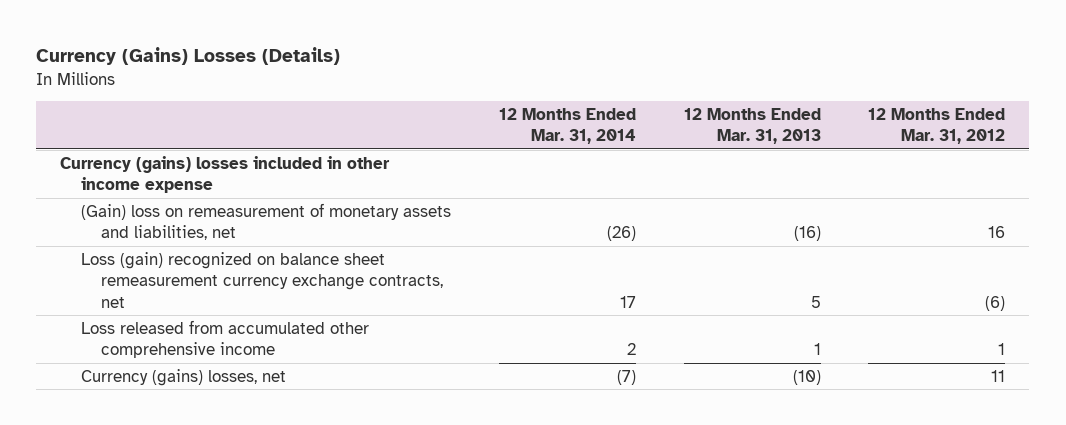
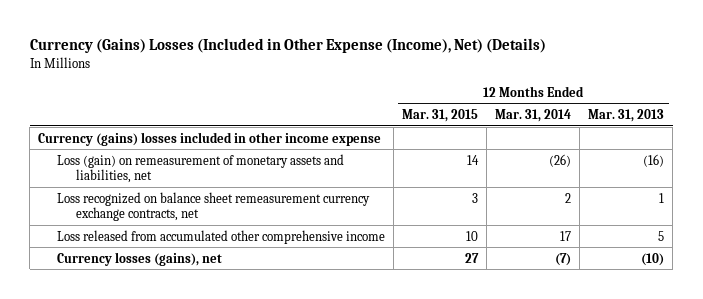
- Currency (Gains) Losses (Details)
+ Currency (Gains) Losses (Included in Other Expense (Income), Net) (Details)
- | 12 Months Ended Mar. 31, 2014 | 12 Months Ended Mar. 31, 2013 | 12 Months Ended Mar. 31, 2012
+ | 12 Months Ended Mar. 31, 2015 | 12 Months Ended Mar. 31, 2014 | 12 Months Ended Mar. 31, 2013
- (Gain) loss on remeasurement of monetary assets and liabilities, net | (26) | (16) | 16
- Loss (gain) recognized on balance sheet remeasurement currency exchange contracts, net | 17 | 5 | (6)
- Loss released from accumulated other comprehensive income | 2 | 1 | 1
- Currency (gains) losses, net | (7) | (10) | 11
+ Loss (gain) on remeasurement of monetary assets and liabilities, net | 14 | (26) | (16)
+ Loss recognized on balance sheet remeasurement currency exchange contracts, net | 3 | 2 | 1
+ Loss released from accumulated other comprehensive income | 10 | 17 | 5
+ Currency losses (gains), net | 27 | (7) | (10)

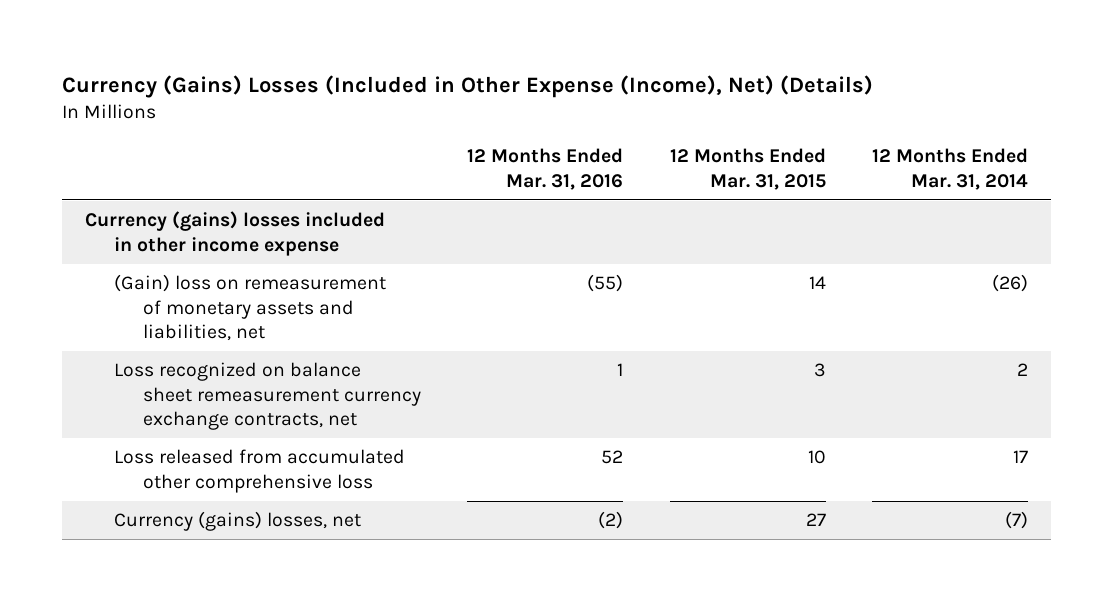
- | 12 Months Ended Mar. 31, 2015 | 12 Months Ended Mar. 31, 2014 | 12 Months Ended Mar. 31, 2013
+ | 12 Months Ended Mar. 31, 2016 | 12 Months Ended Mar. 31, 2015 | 12 Months Ended Mar. 31, 2014
- Loss (gain) on remeasurement of monetary assets and liabilities, net | 14 | (26) | (16)
+ (Gain) loss on remeasurement of monetary assets and liabilities, net | (55) | 14 | (26)
- Loss released from accumulated other comprehensive income | 10 | 17 | 5
- Currency losses (gains), net | 27 | (7) | (10)
+ Loss released from accumulated other comprehensive loss | 52 | 10 | 17
+ Currency (gains) losses, net | (2) | 27 | (7)

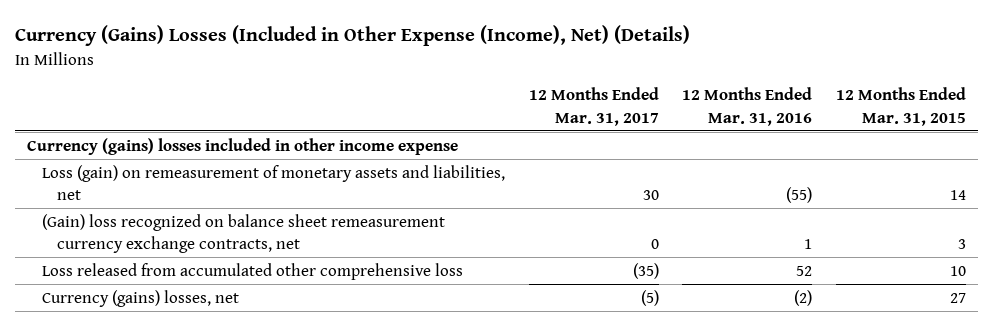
- | 12 Months Ended Mar. 31, 2016 | 12 Months Ended Mar. 31, 2015 | 12 Months Ended Mar. 31, 2014
+ | 12 Months Ended Mar. 31, 2017 | 12 Months Ended Mar. 31, 2016 | 12 Months Ended Mar. 31, 2015
- (Gain) loss on remeasurement of monetary assets and liabilities, net | (55) | 14 | (26)
- Loss recognized on balance sheet remeasurement currency exchange contracts, net | 1 | 3 | 2
+ Loss (gain) on remeasurement of monetary assets and liabilities, net | 30 | (55) | 14
+ (Gain) loss recognized on balance sheet remeasurement currency exchange contracts, net | 0 | 1 | 3

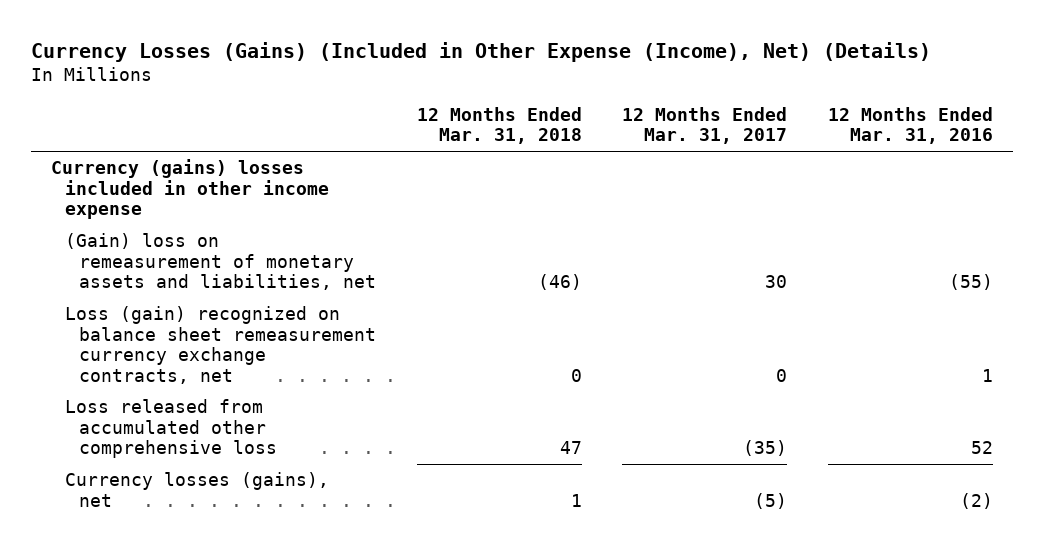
- Currency (Gains) Losses (Included in Other Expense (Income), Net) (Details)
+ Currency Losses (Gains) (Included in Other Expense (Income), Net) (Details)
- | 12 Months Ended Mar. 31, 2017 | 12 Months Ended Mar. 31, 2016 | 12 Months Ended Mar. 31, 2015
+ | 12 Months Ended Mar. 31, 2018 | 12 Months Ended Mar. 31, 2017 | 12 Months Ended Mar. 31, 2016
- Loss (gain) on remeasurement of monetary assets and liabilities, net | 30 | (55) | 14
- (Gain) loss recognized on balance sheet remeasurement currency exchange contracts, net | 0 | 1 | 3
+ (Gain) loss on remeasurement of monetary assets and liabilities, net | (46) | 30 | (55)
+ Loss (gain) recognized on balance sheet remeasurement currency exchange contracts, net | 0 | 0 | 1
- Currency (gains) losses, net | (5) | (2) | 27
+ Currency losses (gains), net | 1 | (5) | (2)

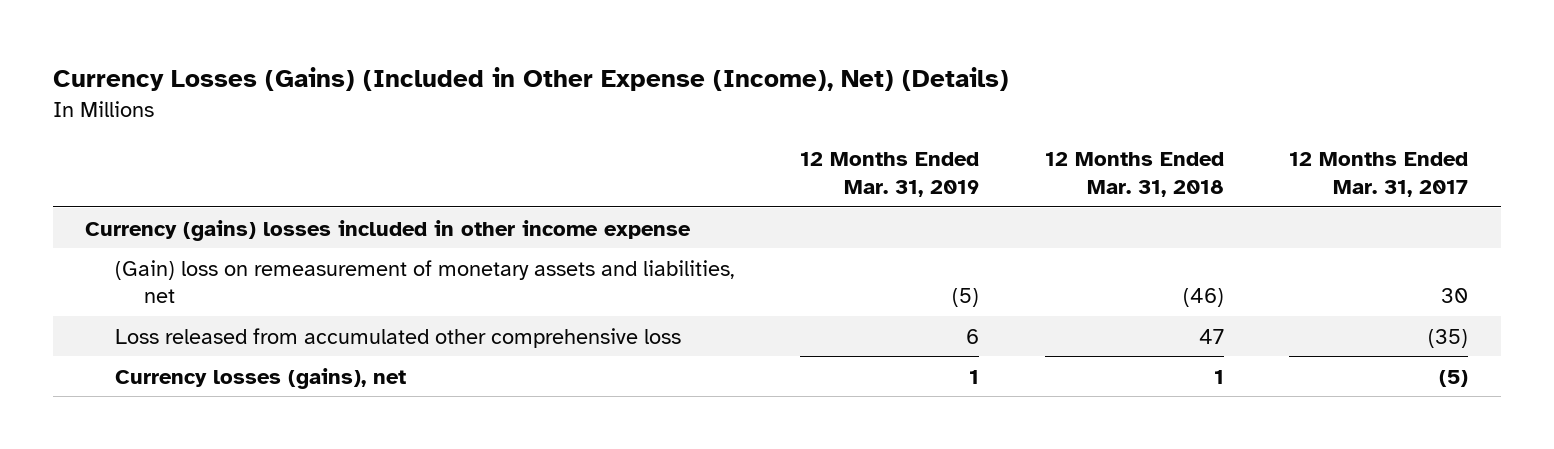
- | 12 Months Ended Mar. 31, 2018 | 12 Months Ended Mar. 31, 2017 | 12 Months Ended Mar. 31, 2016
+ | 12 Months Ended Mar. 31, 2019 | 12 Months Ended Mar. 31, 2018 | 12 Months Ended Mar. 31, 2017
- Loss (gain) recognized on balance sheet remeasurement currency exchange contracts, net | 0 | 0 | 1

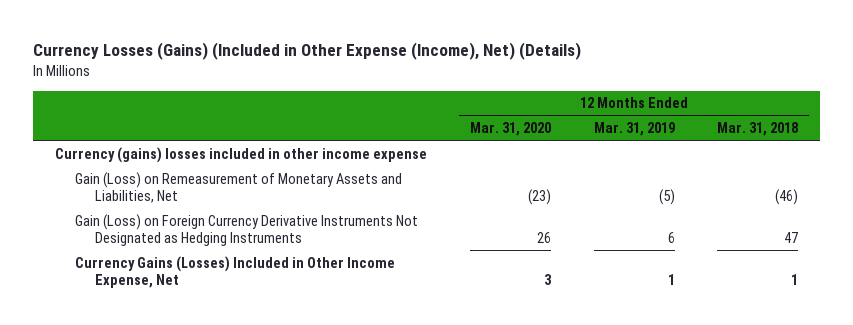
- | 12 Months Ended Mar. 31, 2019 | 12 Months Ended Mar. 31, 2018 | 12 Months Ended Mar. 31, 2017
+ | 12 Months Ended Mar. 31, 2020 | 12 Months Ended Mar. 31, 2019 | 12 Months Ended Mar. 31, 2018
- (Gain) loss on remeasurement of monetary assets and liabilities, net | (5) | (46) | 30
- Loss released from accumulated other comprehensive loss | 6 | 47 | (35)
- Currency losses (gains), net | 1 | 1 | (5)
+ Gain (Loss) on Remeasurement of Monetary Assets and Liabilities, Net | (23) | (5) | (46)
+ Gain (Loss) on Foreign Currency Derivative Instruments Not Designated as Hedging Instruments | 26 | 6 | 47
+ Currency Gains (Losses) Included in Other Income Expense, Net | 3 | 1 | 1

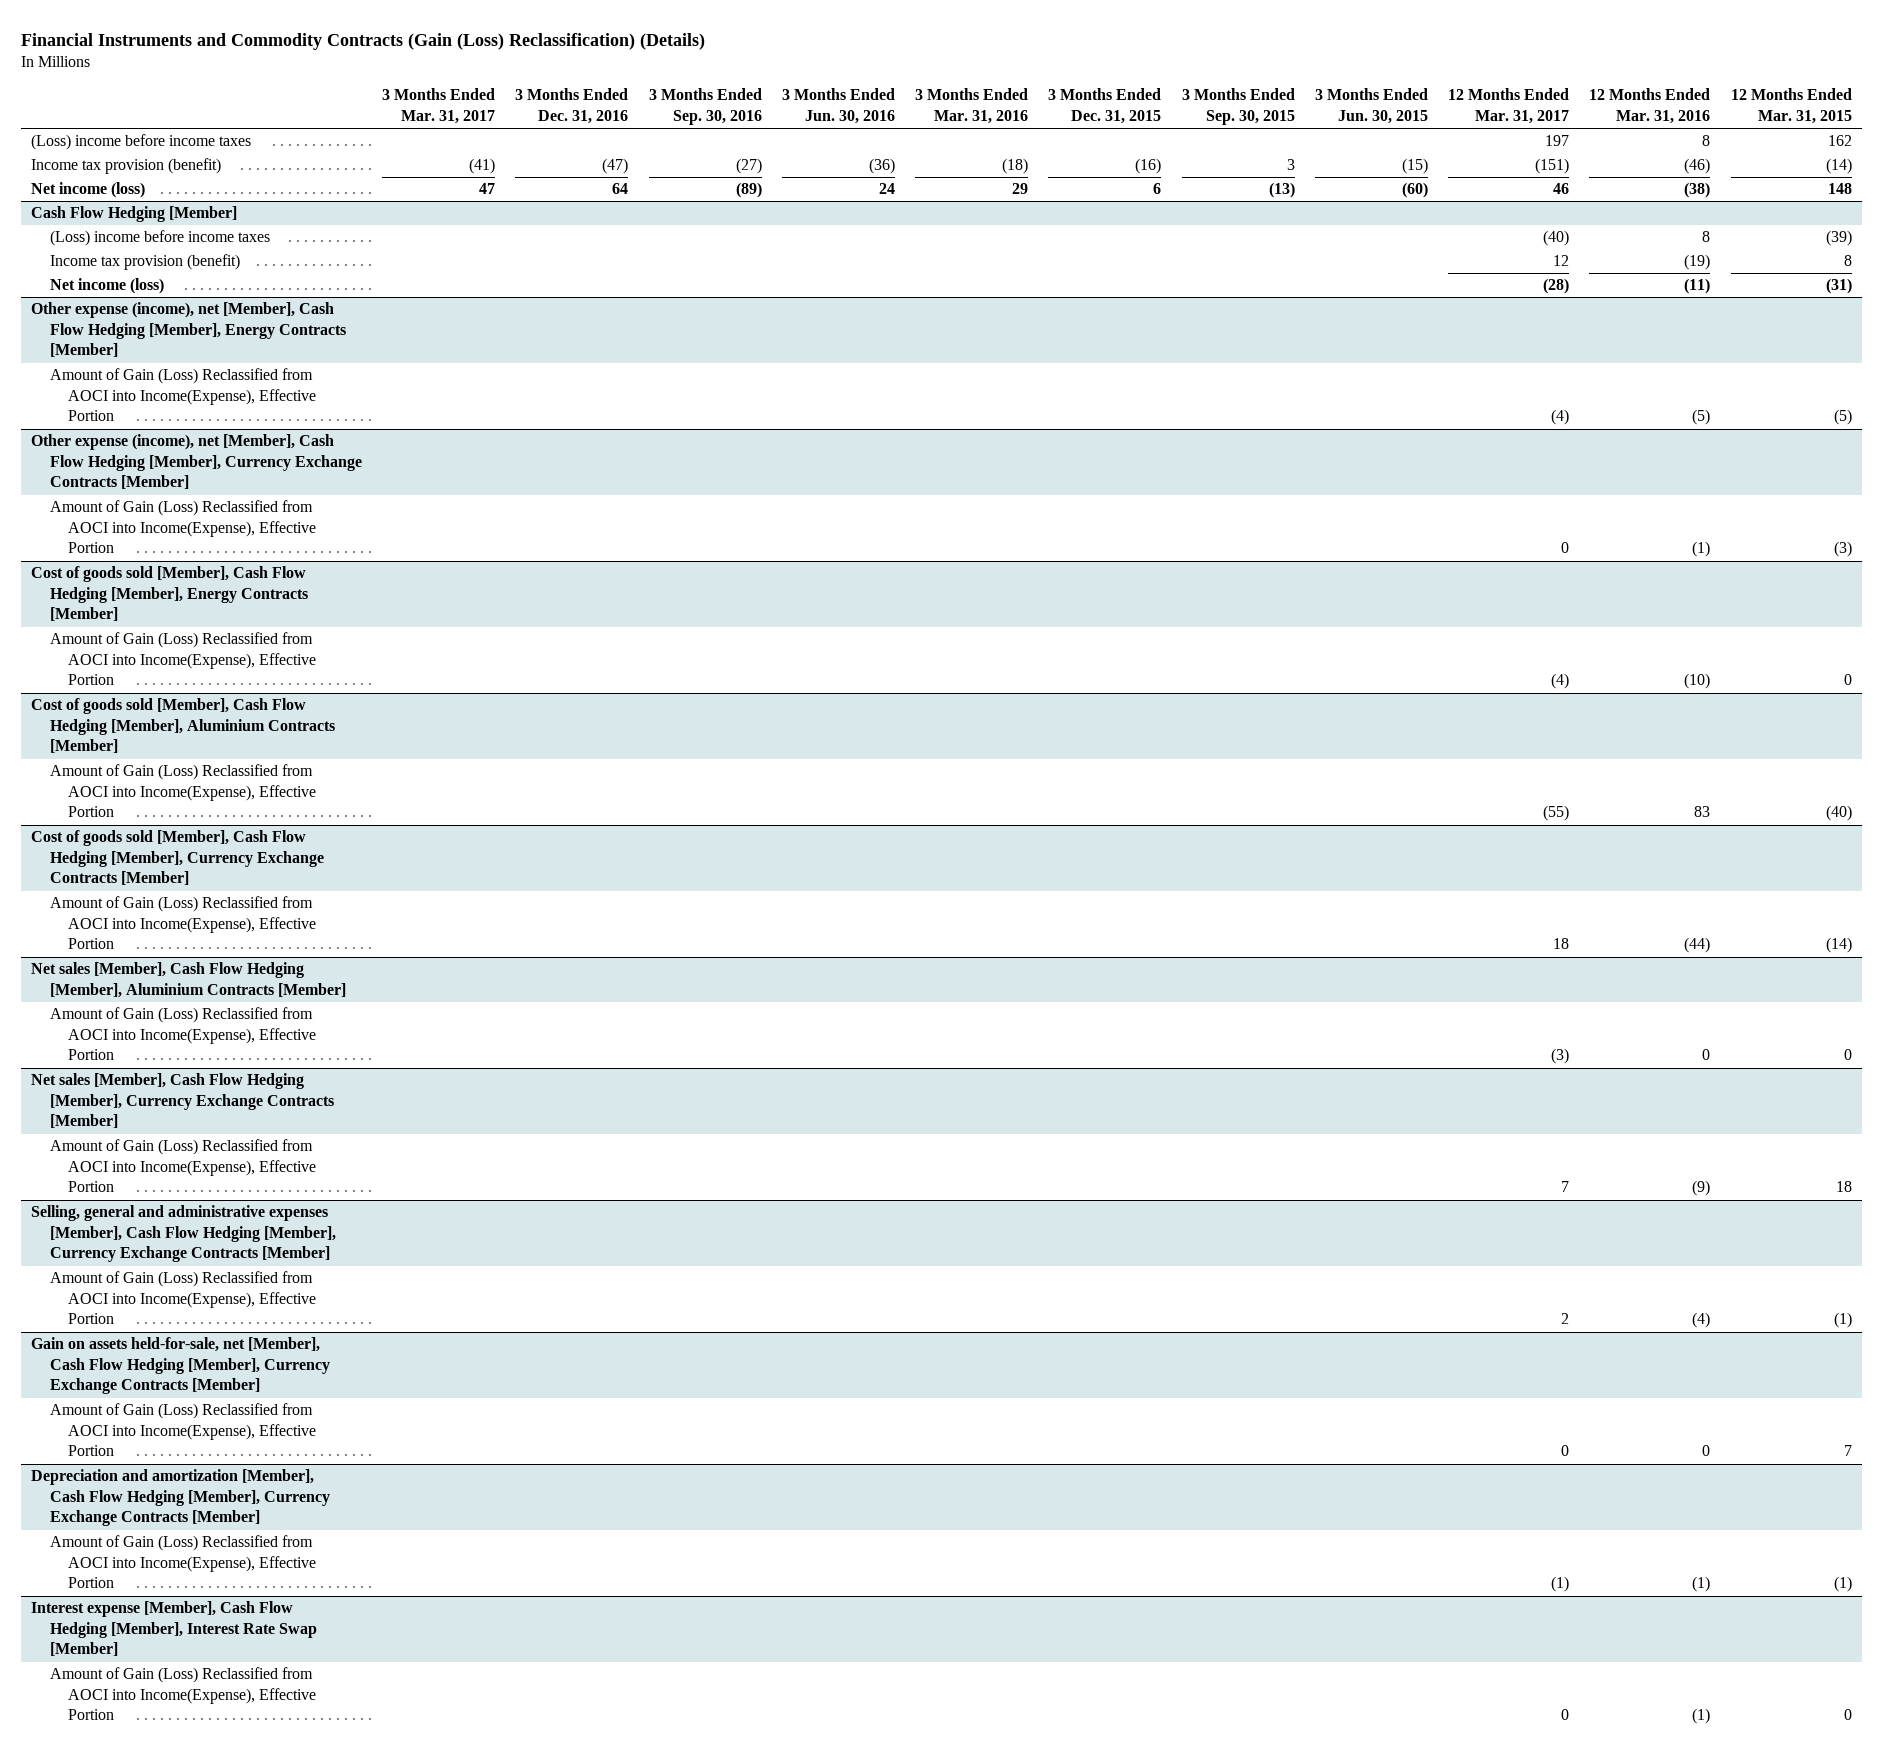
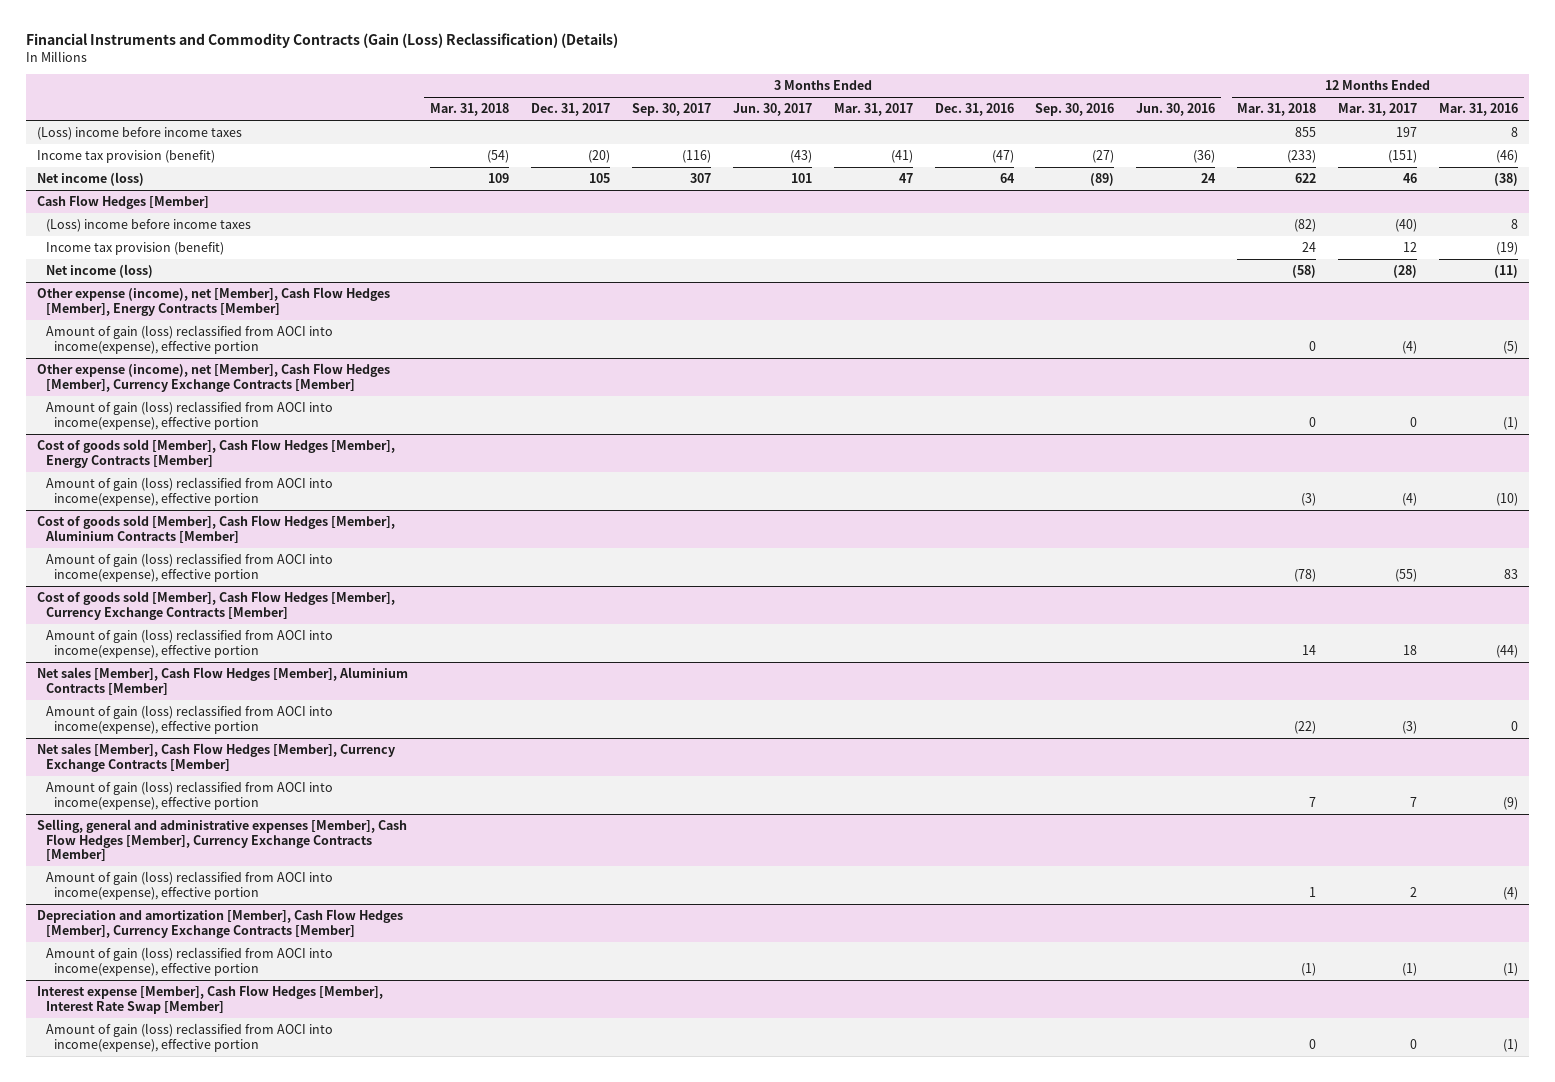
- | 3 Months Ended Mar. 31, 2017 | 3 Months Ended Dec. 31, 2016 | 3 Months Ended Sep. 30, 2016 | 3 Months Ended Jun. 30, 2016 | 3 Months Ended Mar. 31, 2016 | 3 Months Ended Dec. 31, 2015 | 3 Months Ended Sep. 30, 2015 | 3 Months Ended Jun. 30, 2015 | 12 Months Ended Mar. 31, 2017 | 12 Months Ended Mar. 31, 2016 | 12 Months Ended Mar. 31, 2015
+ | 3 Months Ended Mar. 31, 2018 | 3 Months Ended Dec. 31, 2017 | 3 Months Ended Sep. 30, 2017 | 3 Months Ended Jun. 30, 2017 | 3 Months Ended Mar. 31, 2017 | 3 Months Ended Dec. 31, 2016 | 3 Months Ended Sep. 30, 2016 | 3 Months Ended Jun. 30, 2016 | 12 Months Ended Mar. 31, 2018 | 12 Months Ended Mar. 31, 2017 | 12 Months Ended Mar. 31, 2016
- Cash Flow Hedging [Member]
+ Cash Flow Hedges [Member]
- Other expense (income), net [Member], Cash Flow Hedging [Member], Energy Contracts [Member]
- Amount of Gain (Loss) Reclassified from AOCI into Income(Expense), Effective Portion | | | | | | | | | (4) | (5) | (5)
- Other expense (income), net [Member], Cash Flow Hedging [Member], Currency Exchange Contracts [Member]
- Amount of Gain (Loss) Reclassified from AOCI into Income(Expense), Effective Portion | | | | | | | | | 0 | (1) | (3)
- Cost of goods sold [Member], Cash Flow Hedging [Member], Energy Contracts [Member]
- Amount of Gain (Loss) Reclassified from AOCI into Income(Expense), Effective Portion | | | | | | | | | (4) | (10) | 0
- Cost of goods sold [Member], Cash Flow Hedging [Member], Aluminium Contracts [Member]
- Amount of Gain (Loss) Reclassified from AOCI into Income(Expense), Effective Portion | | | | | | | | | (55) | 83 | (40)
- Cost of goods sold [Member], Cash Flow Hedging [Member], Currency Exchange Contracts [Member]
- Amount of Gain (Loss) Reclassified from AOCI into Income(Expense), Effective Portion | | | | | | | | | 18 | (44) | (14)
- Net sales [Member], Cash Flow Hedging [Member], Aluminium Contracts [Member]
- Amount of Gain (Loss) Reclassified from AOCI into Income(Expense), Effective Portion | | | | | | | | | (3) | 0 | 0
- Net sales [Member], Cash Flow Hedging [Member], Currency Exchange Contracts [Member]
- Amount of Gain (Loss) Reclassified from AOCI into Income(Expense), Effective Portion | | | | | | | | | 7 | (9) | 18
- Selling, general and administrative expenses [Member], Cash Flow Hedging [Member], Currency Exchange Contracts [Member]
- Amount of Gain (Loss) Reclassified from AOCI into Income(Expense), Effective Portion | | | | | | | | | 2 | (4) | (1)
- Gain on assets held-for-sale, net [Member], Cash Flow Hedging [Member], Currency Exchange Contracts [Member]
- Amount of Gain (Loss) Reclassified from AOCI into Income(Expense), Effective Portion | | | | | | | | | 0 | 0 | 7
- Depreciation and amortization [Member], Cash Flow Hedging [Member], Currency Exchange Contracts [Member]
- Amount of Gain (Loss) Reclassified from AOCI into Income(Expense), Effective Portion | | | | | | | | | (1) | (1) | (1)
- Interest expense [Member], Cash Flow Hedging [Member], Interest Rate Swap [Member]
- Amount of Gain (Loss) Reclassified from AOCI into Income(Expense), Effective Portion | | | | | | | | | 0 | (1) | 0
+ Other expense (income), net [Member], Cash Flow Hedges [Member], Energy Contracts [Member]
+ Amount of gain (loss) reclassified from AOCI into income(expense), effective portion | | | | | | | | | 0 | (4) | (5)
+ Other expense (income), net [Member], Cash Flow Hedges [Member], Currency Exchange Contracts [Member]
+ Amount of gain (loss) reclassified from AOCI into income(expense), effective portion | | | | | | | | | 0 | 0 | (1)
+ Cost of goods sold [Member], Cash Flow Hedges [Member], Energy Contracts [Member]
+ Amount of gain (loss) reclassified from AOCI into income(expense), effective portion | | | | | | | | | (3) | (4) | (10)
+ Cost of goods sold [Member], Cash Flow Hedges [Member], Aluminium Contracts [Member]
+ Amount of gain (loss) reclassified from AOCI into income(expense), effective portion | | | | | | | | | (78) | (55) | 83
+ Cost of goods sold [Member], Cash Flow Hedges [Member], Currency Exchange Contracts [Member]
+ Amount of gain (loss) reclassified from AOCI into income(expense), effective portion | | | | | | | | | 14 | 18 | (44)
+ Net sales [Member], Cash Flow Hedges [Member], Aluminium Contracts [Member]
+ Amount of gain (loss) reclassified from AOCI into income(expense), effective portion | | | | | | | | | (22) | (3) | 0
+ Net sales [Member], Cash Flow Hedges [Member], Currency Exchange Contracts [Member]
+ Amount of gain (loss) reclassified from AOCI into income(expense), effective portion | | | | | | | | | 7 | 7 | (9)
+ Selling, general and administrative expenses [Member], Cash Flow Hedges [Member], Currency Exchange Contracts [Member]
+ Amount of gain (loss) reclassified from AOCI into income(expense), effective portion | | | | | | | | | 1 | 2 | (4)
+ Depreciation and amortization [Member], Cash Flow Hedges [Member], Currency Exchange Contracts [Member]
+ Amount of gain (loss) reclassified from AOCI into income(expense), effective portion | | | | | | | | | (1) | (1) | (1)
+ Interest expense [Member], Cash Flow Hedges [Member], Interest Rate Swap [Member]
+ Amount of gain (loss) reclassified from AOCI into income(expense), effective portion | | | | | | | | | 0 | 0 | (1)

